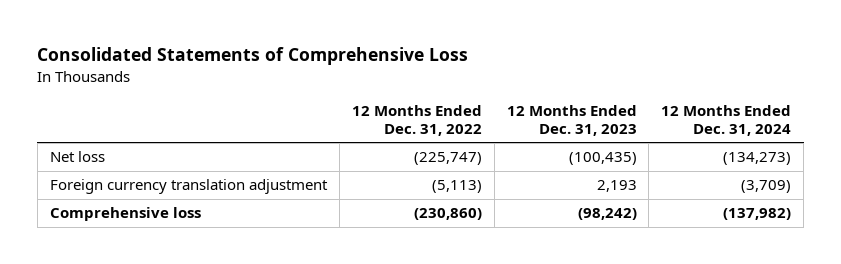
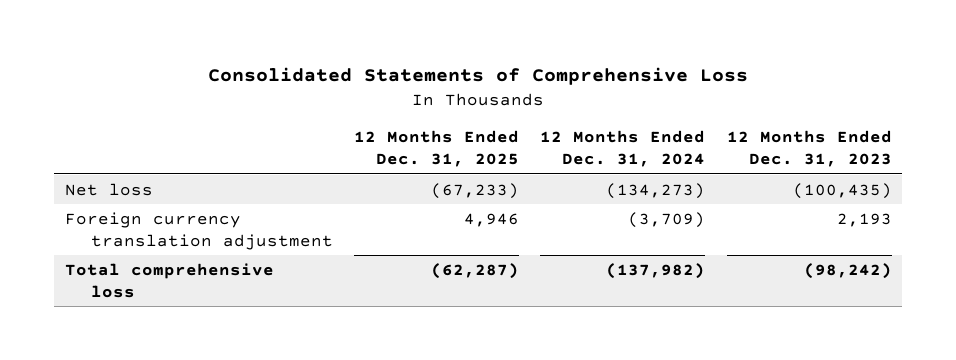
- | 12 Months Ended Dec. 31, 2022 | 12 Months Ended Dec. 31, 2023 | 12 Months Ended Dec. 31, 2024
+ | 12 Months Ended Dec. 31, 2025 | 12 Months Ended Dec. 31, 2024 | 12 Months Ended Dec. 31, 2023
- Comprehensive loss | (230,860) | (98,242) | (137,982)
+ Total comprehensive loss | (62,287) | (137,982) | (98,242)

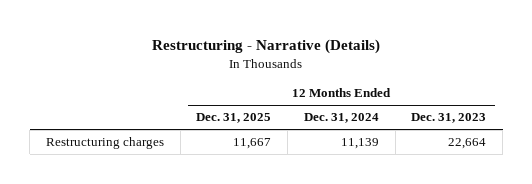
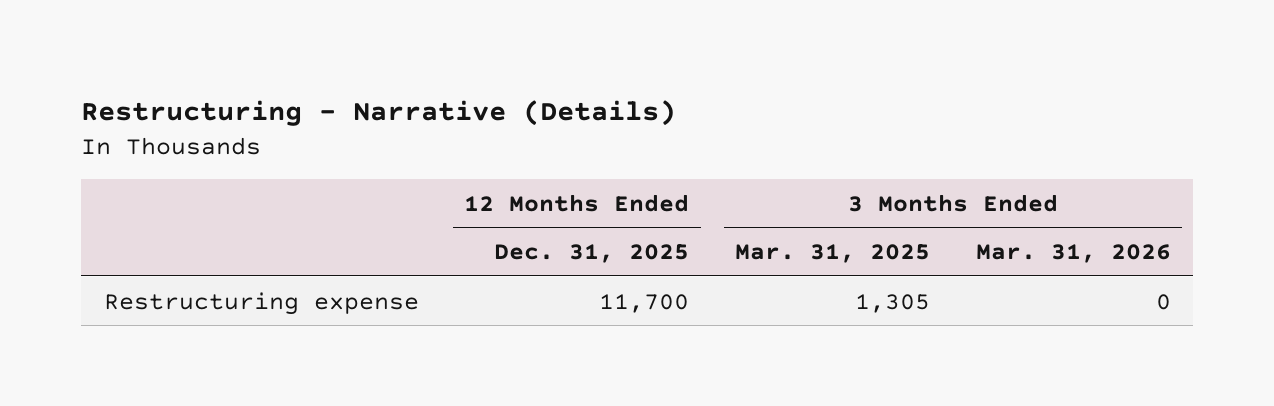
- | 12 Months Ended Dec. 31, 2025 | 12 Months Ended Dec. 31, 2024 | 12 Months Ended Dec. 31, 2023
+ | 12 Months Ended Dec. 31, 2025 | 3 Months Ended Mar. 31, 2025 | 3 Months Ended Mar. 31, 2026
- Restructuring charges | 11,667 | 11,139 | 22,664
+ Restructuring expense | 11,700 | 1,305 | 0

